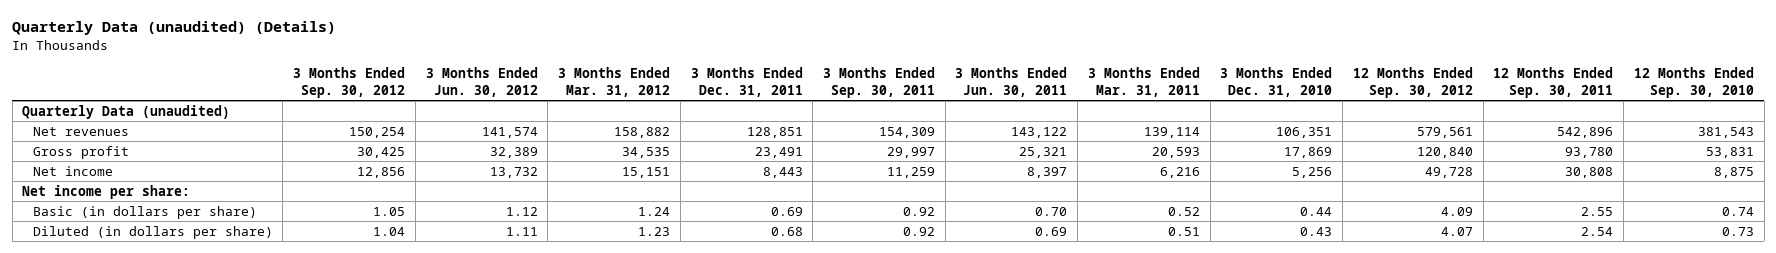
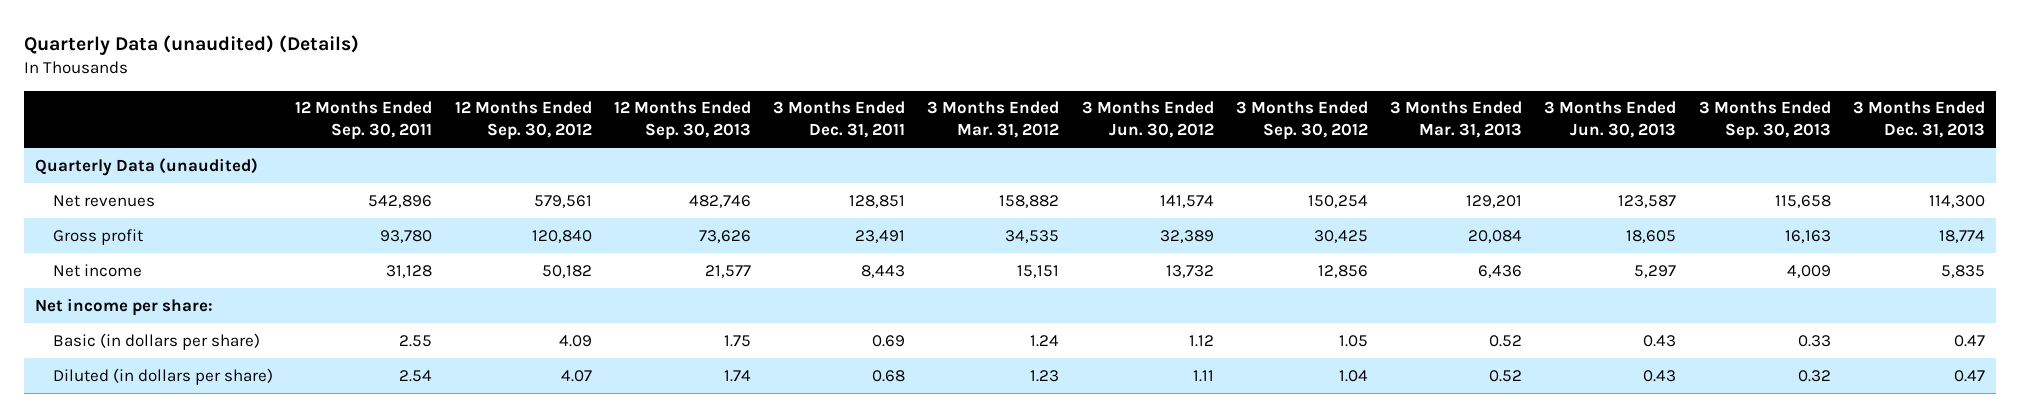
- | 3 Months Ended Sep. 30, 2012 | 3 Months Ended Jun. 30, 2012 | 3 Months Ended Mar. 31, 2012 | 3 Months Ended Dec. 31, 2011 | 3 Months Ended Sep. 30, 2011 | 3 Months Ended Jun. 30, 2011 | 3 Months Ended Mar. 31, 2011 | 3 Months Ended Dec. 31, 2010 | 12 Months Ended Sep. 30, 2012 | 12 Months Ended Sep. 30, 2011 | 12 Months Ended Sep. 30, 2010
+ | 12 Months Ended Sep. 30, 2011 | 12 Months Ended Sep. 30, 2012 | 12 Months Ended Sep. 30, 2013 | 3 Months Ended Dec. 31, 2011 | 3 Months Ended Mar. 31, 2012 | 3 Months Ended Jun. 30, 2012 | 3 Months Ended Sep. 30, 2012 | 3 Months Ended Mar. 31, 2013 | 3 Months Ended Jun. 30, 2013 | 3 Months Ended Sep. 30, 2013 | 3 Months Ended Dec. 31, 2013
- Net income | 12,856 | 13,732 | 15,151 | 8,443 | 11,259 | 8,397 | 6,216 | 5,256 | 49,728 | 30,808 | 8,875
+ Net income | 31,128 | 50,182 | 21,577 | 8,443 | 15,151 | 13,732 | 12,856 | 6,436 | 5,297 | 4,009 | 5,835

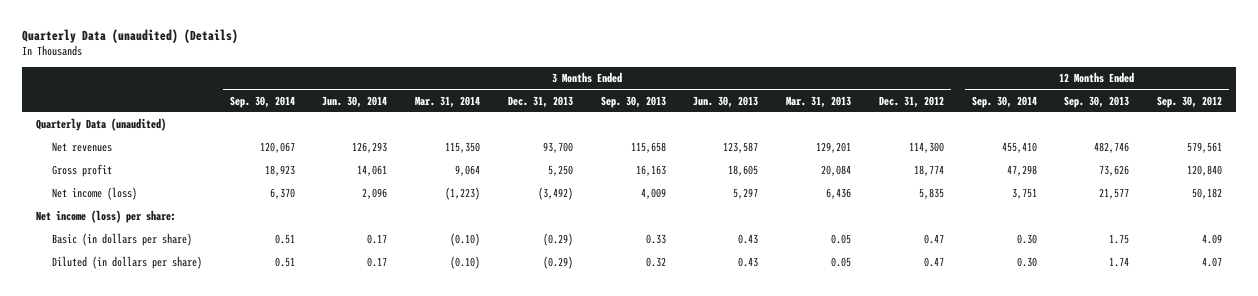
- | 12 Months Ended Sep. 30, 2011 | 12 Months Ended Sep. 30, 2012 | 12 Months Ended Sep. 30, 2013 | 3 Months Ended Dec. 31, 2011 | 3 Months Ended Mar. 31, 2012 | 3 Months Ended Jun. 30, 2012 | 3 Months Ended Sep. 30, 2012 | 3 Months Ended Mar. 31, 2013 | 3 Months Ended Jun. 30, 2013 | 3 Months Ended Sep. 30, 2013 | 3 Months Ended Dec. 31, 2013
+ | 3 Months Ended Sep. 30, 2014 | 3 Months Ended Jun. 30, 2014 | 3 Months Ended Mar. 31, 2014 | 3 Months Ended Dec. 31, 2013 | 3 Months Ended Sep. 30, 2013 | 3 Months Ended Jun. 30, 2013 | 3 Months Ended Mar. 31, 2013 | 3 Months Ended Dec. 31, 2012 | 12 Months Ended Sep. 30, 2014 | 12 Months Ended Sep. 30, 2013 | 12 Months Ended Sep. 30, 2012
- Net revenues | 542,896 | 579,561 | 482,746 | 128,851 | 158,882 | 141,574 | 150,254 | 129,201 | 123,587 | 115,658 | 114,300
- Gross profit | 93,780 | 120,840 | 73,626 | 23,491 | 34,535 | 32,389 | 30,425 | 20,084 | 18,605 | 16,163 | 18,774
- Net income | 31,128 | 50,182 | 21,577 | 8,443 | 15,151 | 13,732 | 12,856 | 6,436 | 5,297 | 4,009 | 5,835
- Net income per share:
- Basic (in dollars per share) | 2.55 | 4.09 | 1.75 | 0.69 | 1.24 | 1.12 | 1.05 | 0.52 | 0.43 | 0.33 | 0.47
- Diluted (in dollars per share) | 2.54 | 4.07 | 1.74 | 0.68 | 1.23 | 1.11 | 1.04 | 0.52 | 0.43 | 0.32 | 0.47
+ Net revenues | 120,067 | 126,293 | 115,350 | 93,700 | 115,658 | 123,587 | 129,201 | 114,300 | 455,410 | 482,746 | 579,561
+ Gross profit | 18,923 | 14,061 | 9,064 | 5,250 | 16,163 | 18,605 | 20,084 | 18,774 | 47,298 | 73,626 | 120,840
+ Net income (loss) | 6,370 | 2,096 | (1,223) | (3,492) | 4,009 | 5,297 | 6,436 | 5,835 | 3,751 | 21,577 | 50,182
+ Net income (loss) per share:
+ Basic (in dollars per share) | 0.51 | 0.17 | (0.10) | (0.29) | 0.33 | 0.43 | 0.05 | 0.47 | 0.30 | 1.75 | 4.09
+ Diluted (in dollars per share) | 0.51 | 0.17 | (0.10) | (0.29) | 0.32 | 0.43 | 0.05 | 0.47 | 0.30 | 1.74 | 4.07

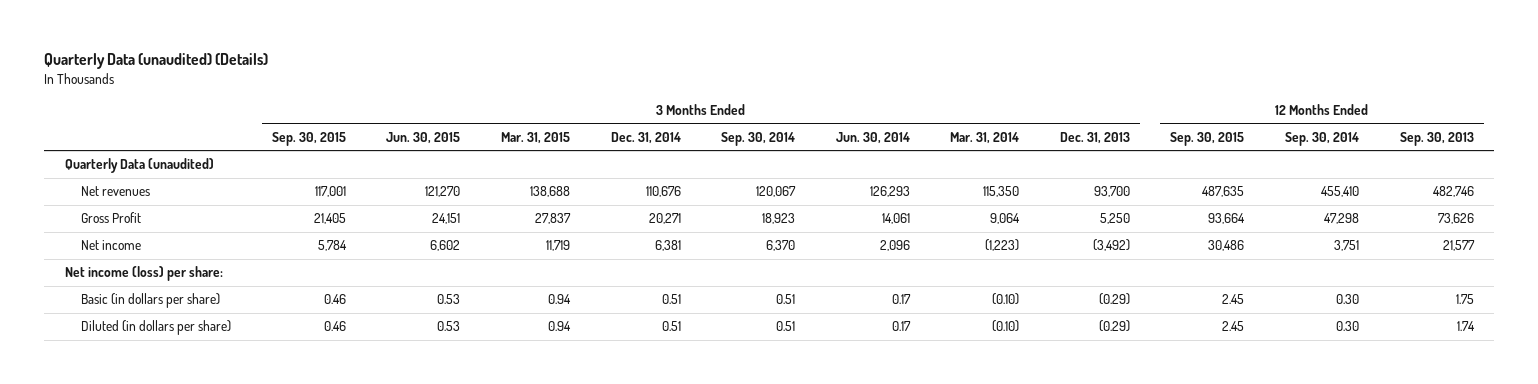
- | 3 Months Ended Sep. 30, 2014 | 3 Months Ended Jun. 30, 2014 | 3 Months Ended Mar. 31, 2014 | 3 Months Ended Dec. 31, 2013 | 3 Months Ended Sep. 30, 2013 | 3 Months Ended Jun. 30, 2013 | 3 Months Ended Mar. 31, 2013 | 3 Months Ended Dec. 31, 2012 | 12 Months Ended Sep. 30, 2014 | 12 Months Ended Sep. 30, 2013 | 12 Months Ended Sep. 30, 2012
+ | 3 Months Ended Sep. 30, 2015 | 3 Months Ended Jun. 30, 2015 | 3 Months Ended Mar. 31, 2015 | 3 Months Ended Dec. 31, 2014 | 3 Months Ended Sep. 30, 2014 | 3 Months Ended Jun. 30, 2014 | 3 Months Ended Mar. 31, 2014 | 3 Months Ended Dec. 31, 2013 | 12 Months Ended Sep. 30, 2015 | 12 Months Ended Sep. 30, 2014 | 12 Months Ended Sep. 30, 2013
- Gross profit | 18,923 | 14,061 | 9,064 | 5,250 | 16,163 | 18,605 | 20,084 | 18,774 | 47,298 | 73,626 | 120,840
- Net income (loss) | 6,370 | 2,096 | (1,223) | (3,492) | 4,009 | 5,297 | 6,436 | 5,835 | 3,751 | 21,577 | 50,182
+ Gross Profit | 21,405 | 24,151 | 27,837 | 20,271 | 18,923 | 14,061 | 9,064 | 5,250 | 93,664 | 47,298 | 73,626
+ Net income | 5,784 | 6,602 | 11,719 | 6,381 | 6,370 | 2,096 | (1,223) | (3,492) | 30,486 | 3,751 | 21,577

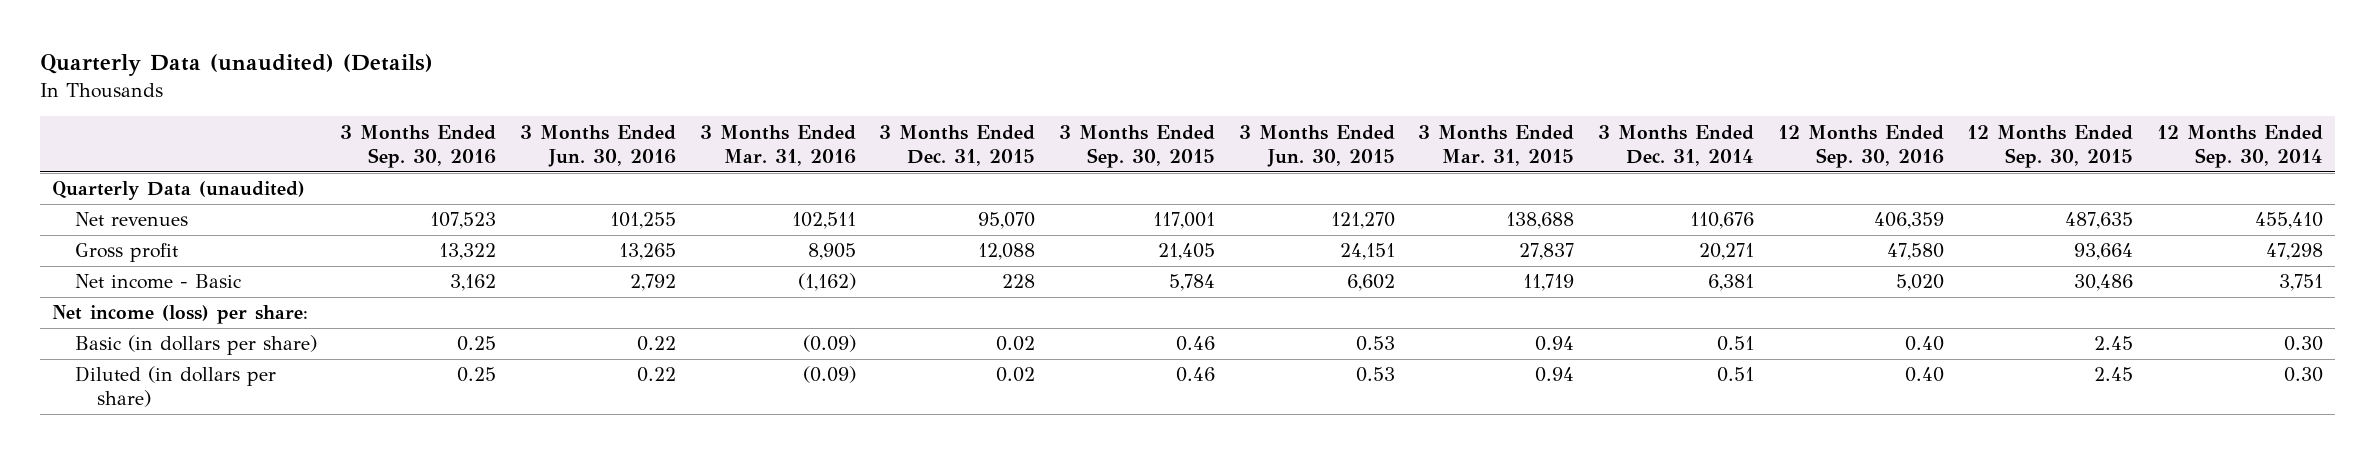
- | 3 Months Ended Sep. 30, 2015 | 3 Months Ended Jun. 30, 2015 | 3 Months Ended Mar. 31, 2015 | 3 Months Ended Dec. 31, 2014 | 3 Months Ended Sep. 30, 2014 | 3 Months Ended Jun. 30, 2014 | 3 Months Ended Mar. 31, 2014 | 3 Months Ended Dec. 31, 2013 | 12 Months Ended Sep. 30, 2015 | 12 Months Ended Sep. 30, 2014 | 12 Months Ended Sep. 30, 2013
+ | 3 Months Ended Sep. 30, 2016 | 3 Months Ended Jun. 30, 2016 | 3 Months Ended Mar. 31, 2016 | 3 Months Ended Dec. 31, 2015 | 3 Months Ended Sep. 30, 2015 | 3 Months Ended Jun. 30, 2015 | 3 Months Ended Mar. 31, 2015 | 3 Months Ended Dec. 31, 2014 | 12 Months Ended Sep. 30, 2016 | 12 Months Ended Sep. 30, 2015 | 12 Months Ended Sep. 30, 2014
- Gross Profit | 21,405 | 24,151 | 27,837 | 20,271 | 18,923 | 14,061 | 9,064 | 5,250 | 93,664 | 47,298 | 73,626
- Net income | 5,784 | 6,602 | 11,719 | 6,381 | 6,370 | 2,096 | (1,223) | (3,492) | 30,486 | 3,751 | 21,577
+ Gross profit | 13,322 | 13,265 | 8,905 | 12,088 | 21,405 | 24,151 | 27,837 | 20,271 | 47,580 | 93,664 | 47,298
+ Net income - Basic | 3,162 | 2,792 | (1,162) | 228 | 5,784 | 6,602 | 11,719 | 6,381 | 5,020 | 30,486 | 3,751

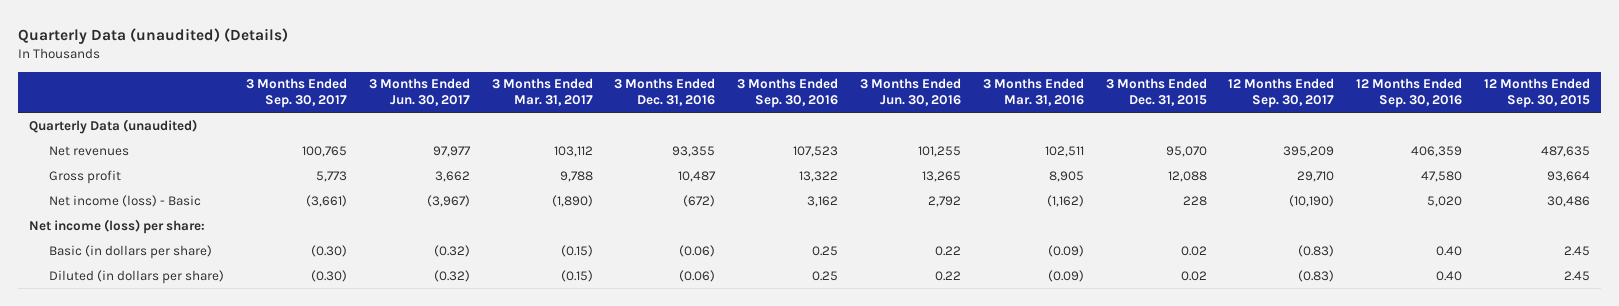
- | 3 Months Ended Sep. 30, 2016 | 3 Months Ended Jun. 30, 2016 | 3 Months Ended Mar. 31, 2016 | 3 Months Ended Dec. 31, 2015 | 3 Months Ended Sep. 30, 2015 | 3 Months Ended Jun. 30, 2015 | 3 Months Ended Mar. 31, 2015 | 3 Months Ended Dec. 31, 2014 | 12 Months Ended Sep. 30, 2016 | 12 Months Ended Sep. 30, 2015 | 12 Months Ended Sep. 30, 2014
+ | 3 Months Ended Sep. 30, 2017 | 3 Months Ended Jun. 30, 2017 | 3 Months Ended Mar. 31, 2017 | 3 Months Ended Dec. 31, 2016 | 3 Months Ended Sep. 30, 2016 | 3 Months Ended Jun. 30, 2016 | 3 Months Ended Mar. 31, 2016 | 3 Months Ended Dec. 31, 2015 | 12 Months Ended Sep. 30, 2017 | 12 Months Ended Sep. 30, 2016 | 12 Months Ended Sep. 30, 2015
- Net income - Basic | 3,162 | 2,792 | (1,162) | 228 | 5,784 | 6,602 | 11,719 | 6,381 | 5,020 | 30,486 | 3,751
+ Net income (loss) - Basic | (3,661) | (3,967) | (1,890) | (672) | 3,162 | 2,792 | (1,162) | 228 | (10,190) | 5,020 | 30,486

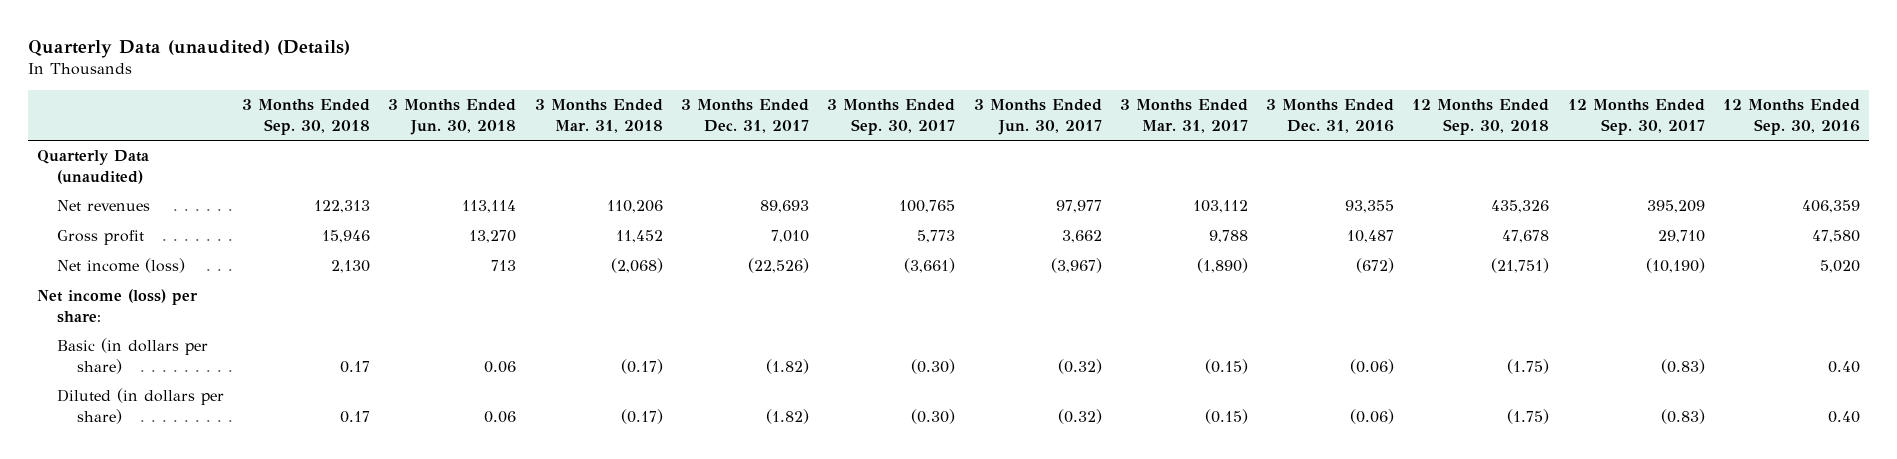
- | 3 Months Ended Sep. 30, 2017 | 3 Months Ended Jun. 30, 2017 | 3 Months Ended Mar. 31, 2017 | 3 Months Ended Dec. 31, 2016 | 3 Months Ended Sep. 30, 2016 | 3 Months Ended Jun. 30, 2016 | 3 Months Ended Mar. 31, 2016 | 3 Months Ended Dec. 31, 2015 | 12 Months Ended Sep. 30, 2017 | 12 Months Ended Sep. 30, 2016 | 12 Months Ended Sep. 30, 2015
+ | 3 Months Ended Sep. 30, 2018 | 3 Months Ended Jun. 30, 2018 | 3 Months Ended Mar. 31, 2018 | 3 Months Ended Dec. 31, 2017 | 3 Months Ended Sep. 30, 2017 | 3 Months Ended Jun. 30, 2017 | 3 Months Ended Mar. 31, 2017 | 3 Months Ended Dec. 31, 2016 | 12 Months Ended Sep. 30, 2018 | 12 Months Ended Sep. 30, 2017 | 12 Months Ended Sep. 30, 2016
- Net income (loss) - Basic | (3,661) | (3,967) | (1,890) | (672) | 3,162 | 2,792 | (1,162) | 228 | (10,190) | 5,020 | 30,486
+ Net income (loss) | 2,130 | 713 | (2,068) | (22,526) | (3,661) | (3,967) | (1,890) | (672) | (21,751) | (10,190) | 5,020

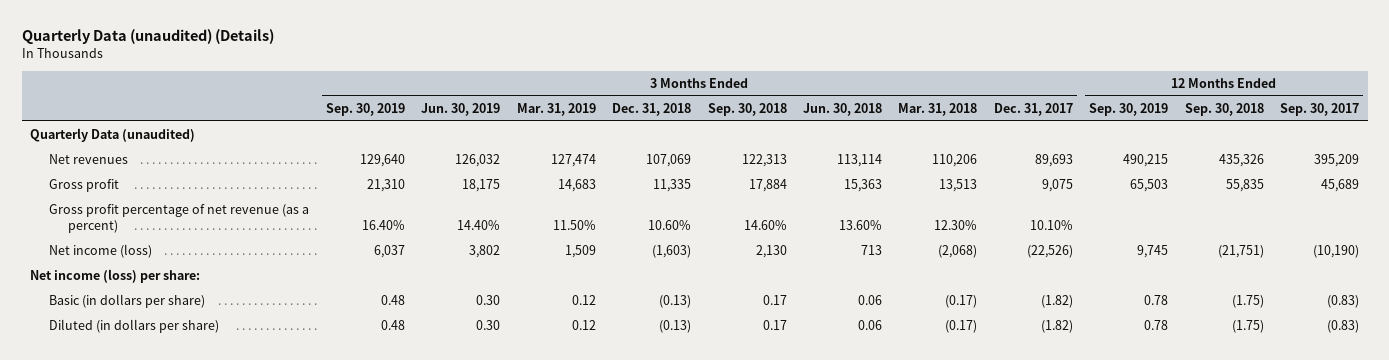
- | 3 Months Ended Sep. 30, 2018 | 3 Months Ended Jun. 30, 2018 | 3 Months Ended Mar. 31, 2018 | 3 Months Ended Dec. 31, 2017 | 3 Months Ended Sep. 30, 2017 | 3 Months Ended Jun. 30, 2017 | 3 Months Ended Mar. 31, 2017 | 3 Months Ended Dec. 31, 2016 | 12 Months Ended Sep. 30, 2018 | 12 Months Ended Sep. 30, 2017 | 12 Months Ended Sep. 30, 2016
+ | 3 Months Ended Sep. 30, 2019 | 3 Months Ended Jun. 30, 2019 | 3 Months Ended Mar. 31, 2019 | 3 Months Ended Dec. 31, 2018 | 3 Months Ended Sep. 30, 2018 | 3 Months Ended Jun. 30, 2018 | 3 Months Ended Mar. 31, 2018 | 3 Months Ended Dec. 31, 2017 | 12 Months Ended Sep. 30, 2019 | 12 Months Ended Sep. 30, 2018 | 12 Months Ended Sep. 30, 2017
- Gross profit | 15,946 | 13,270 | 11,452 | 7,010 | 5,773 | 3,662 | 9,788 | 10,487 | 47,678 | 29,710 | 47,580
+ Gross profit | 21,310 | 18,175 | 14,683 | 11,335 | 17,884 | 15,363 | 13,513 | 9,075 | 65,503 | 55,835 | 45,689
+ Gross profit percentage of net revenue (as a percent) | 16.40% | 14.40% | 11.50% | 10.60% | 14.60% | 13.60% | 12.30% | 10.10% | | |

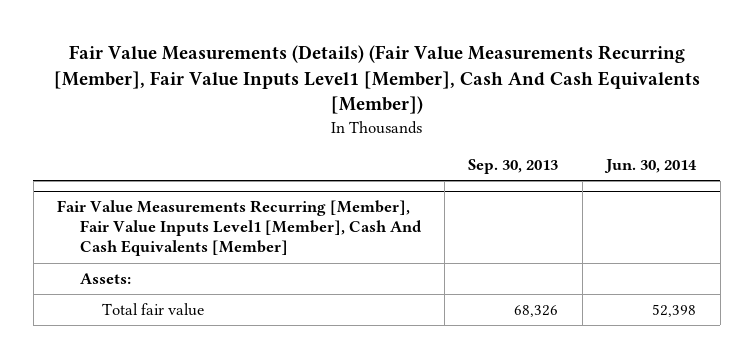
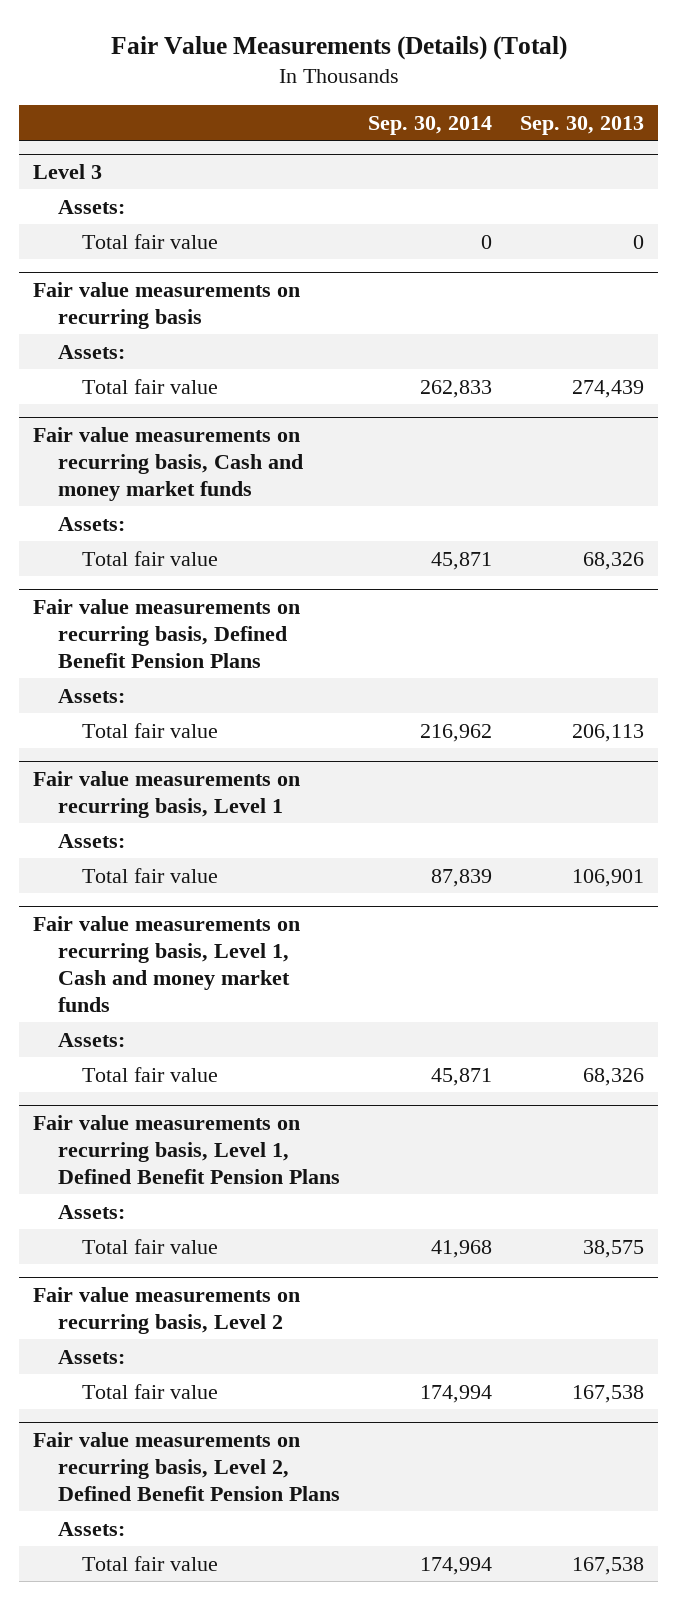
- Fair Value Measurements (Details) (Fair Value Measurements Recurring [Member], Fair Value Inputs Level1 [Member], Cash And Cash Equivalents [Member])
+ Fair Value Measurements (Details) (Total)
- | Sep. 30, 2013 | Jun. 30, 2014
+ | Sep. 30, 2014 | Sep. 30, 2013
- Fair Value Measurements Recurring [Member], Fair Value Inputs Level1 [Member], Cash And Cash Equivalents [Member]
+ Level 3
+ Total fair value | 0 | 0
+ Fair value measurements on recurring basis
+ Assets:
+ Total fair value | 262,833 | 274,439
+ Fair value measurements on recurring basis, Cash and money market funds
+ Assets:
+ Fair value measurements on recurring basis, Defined Benefit Pension Plans
+ Assets:
+ Total fair value | 216,962 | 206,113
+ Fair value measurements on recurring basis, Level 1
+ Assets:
+ Total fair value | 87,839 | 106,901
+ Fair value measurements on recurring basis, Level 1, Cash and money market funds
+ Assets:
+ Total fair value | 45,871 | 68,326
+ Fair value measurements on recurring basis, Level 1, Defined Benefit Pension Plans
+ Assets:
+ Total fair value | 41,968 | 38,575
+ Fair value measurements on recurring basis, Level 2
+ Assets:
+ Total fair value | 174,994 | 167,538
+ Fair value measurements on recurring basis, Level 2, Defined Benefit Pension Plans
+ Assets:
+ Total fair value | 174,994 | 167,538

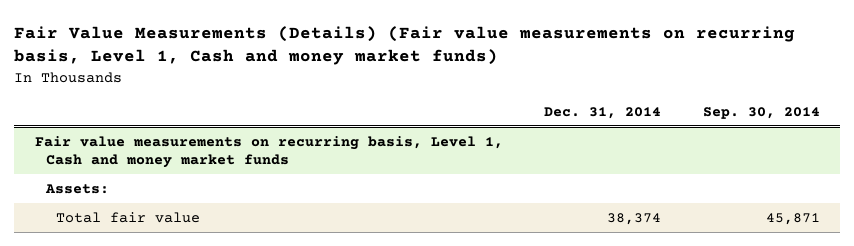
- Fair Value Measurements (Details) (Total)
+ Fair Value Measurements (Details) (Fair value measurements on recurring basis, Level 1, Cash and money market funds)
- | Sep. 30, 2014 | Sep. 30, 2013
+ | Dec. 31, 2014 | Sep. 30, 2014
- Level 3
- Assets:
- Total fair value | 0 | 0
- Fair value measurements on recurring basis
- Assets:
- Total fair value | 262,833 | 274,439
- Fair value measurements on recurring basis, Cash and money market funds
- Assets:
- Total fair value | 45,871 | 68,326
- Fair value measurements on recurring basis, Defined Benefit Pension Plans
- Assets:
- Total fair value | 216,962 | 206,113
- Fair value measurements on recurring basis, Level 1
- Assets:
- Total fair value | 87,839 | 106,901
- Fair value measurements on recurring basis, Level 1, Defined Benefit Pension Plans
- Assets:
- Total fair value | 41,968 | 38,575
- Fair value measurements on recurring basis, Level 2
- Assets:
- Total fair value | 174,994 | 167,538
- Fair value measurements on recurring basis, Level 2, Defined Benefit Pension Plans
- Assets:
- Total fair value | 174,994 | 167,538

